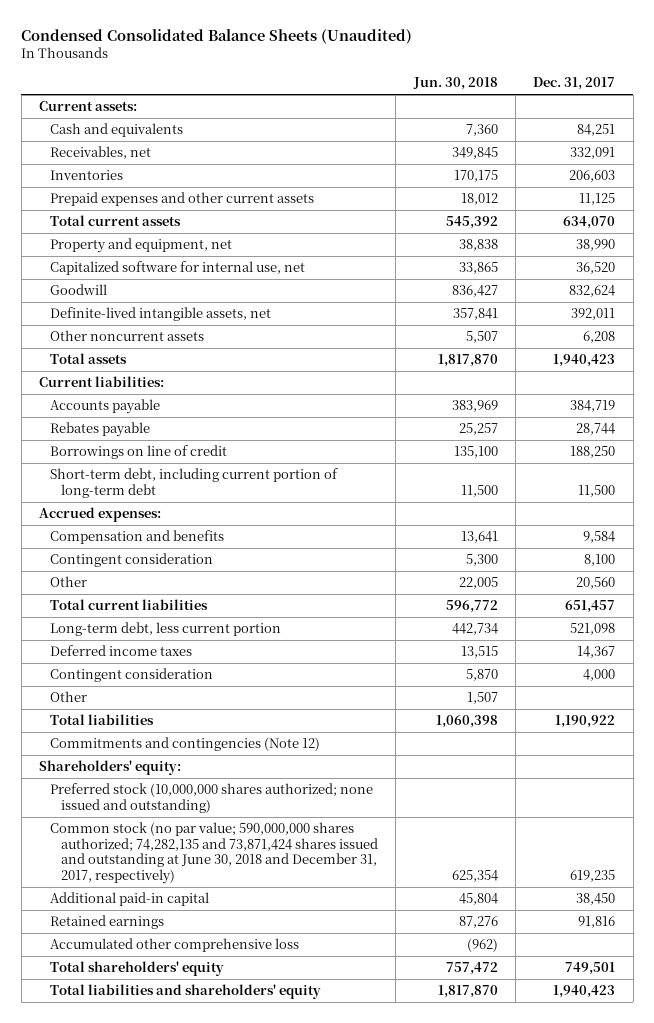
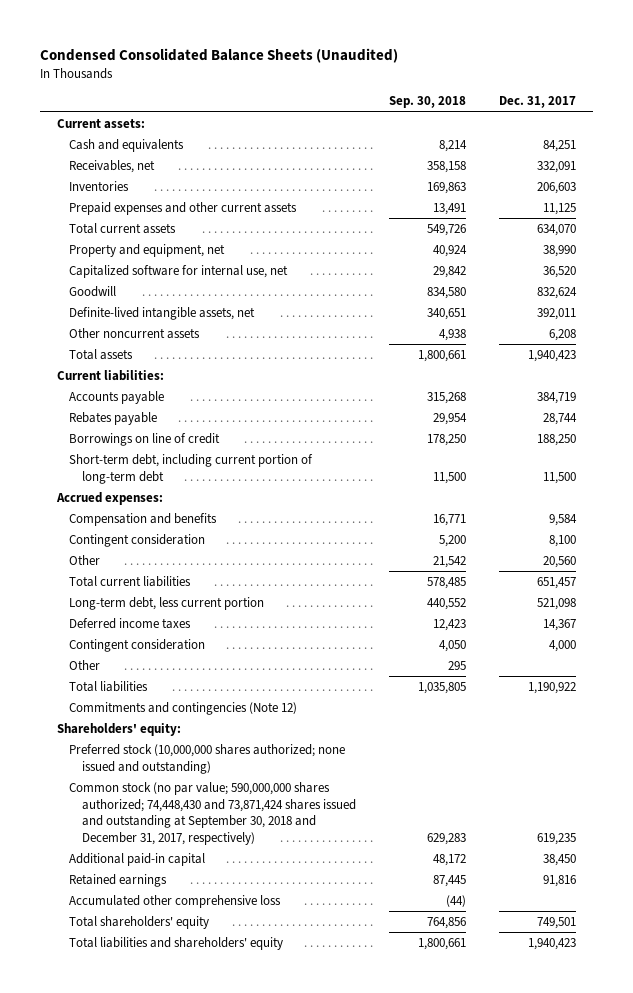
- | Jun. 30, 2018 | Dec. 31, 2017
+ | Sep. 30, 2018 | Dec. 31, 2017
- Common stock (no par value; 590,000,000 shares authorized; 74,282,135 and 73,871,424 shares issued and outstanding at June 30, 2018 and December 31, 2017, respectively) | 625,354 | 619,235
+ Common stock (no par value; 590,000,000 shares authorized; 74,448,430 and 73,871,424 shares issued and outstanding at September 30, 2018 and December 31, 2017, respectively) | 629,283 | 619,235

